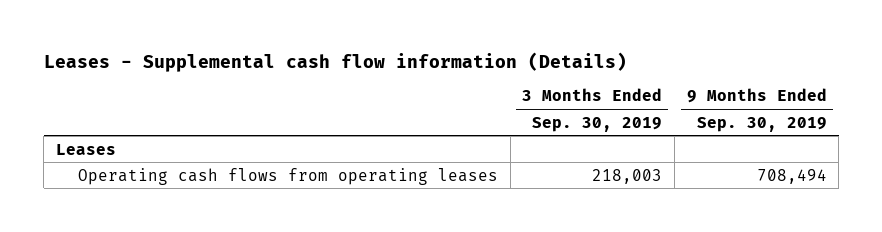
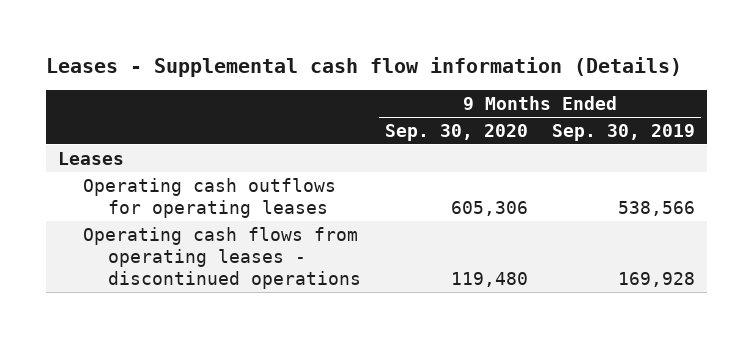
- | 3 Months Ended Sep. 30, 2019 | 9 Months Ended Sep. 30, 2019
+ | 9 Months Ended Sep. 30, 2020 | 9 Months Ended Sep. 30, 2019
- Operating cash flows from operating leases | 218,003 | 708,494
+ Operating cash outflows for operating leases | 605,306 | 538,566
+ Operating cash flows from operating leases - discontinued operations | 119,480 | 169,928

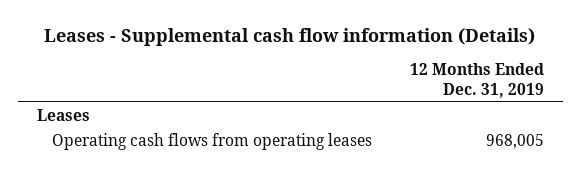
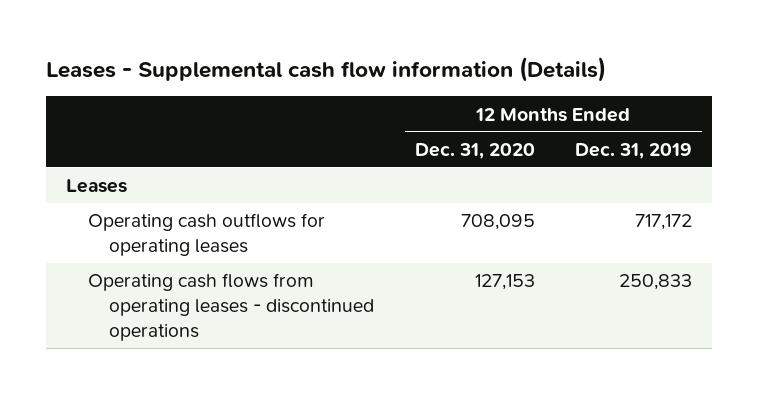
- | 12 Months Ended Dec. 31, 2019
+ | 12 Months Ended Dec. 31, 2020 | 12 Months Ended Dec. 31, 2019
- Operating cash flows from operating leases | 968,005
+ Operating cash outflows for operating leases | 708,095 | 717,172
+ Operating cash flows from operating leases - discontinued operations | 127,153 | 250,833

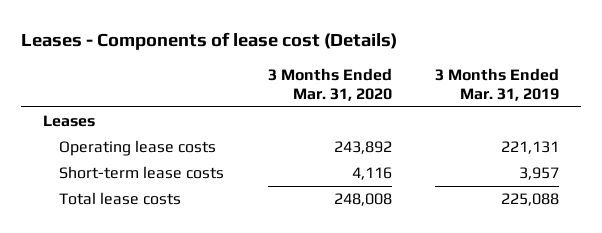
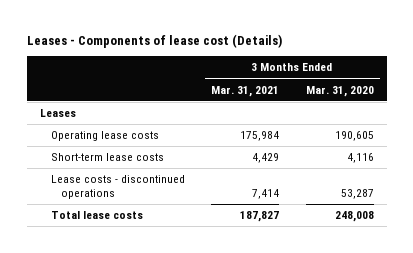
- | 3 Months Ended Mar. 31, 2020 | 3 Months Ended Mar. 31, 2019
+ | 3 Months Ended Mar. 31, 2021 | 3 Months Ended Mar. 31, 2020
- Operating lease costs | 243,892 | 221,131
+ Operating lease costs | 175,984 | 190,605
+ Lease costs - discontinued operations | 7,414 | 53,287

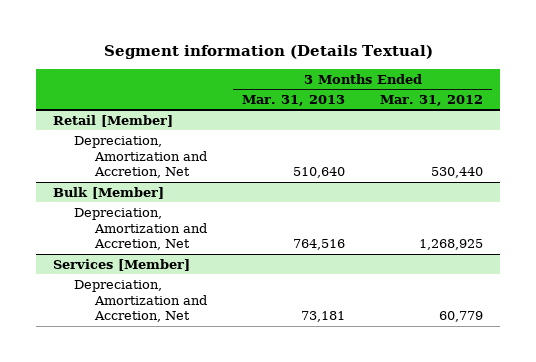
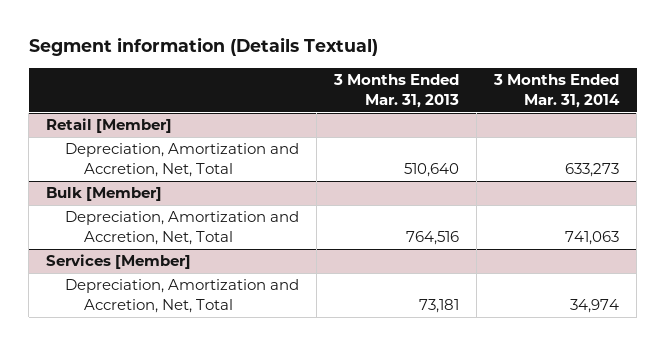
- | 3 Months Ended Mar. 31, 2013 | 3 Months Ended Mar. 31, 2012
+ | 3 Months Ended Mar. 31, 2013 | 3 Months Ended Mar. 31, 2014
@ Retail [Member]
- Depreciation, Amortization and Accretion, Net | 510,640 | 530,440
+ Depreciation, Amortization and Accretion, Net, Total | 510,640 | 633,273
@ Bulk [Member]
- Depreciation, Amortization and Accretion, Net | 764,516 | 1,268,925
+ Depreciation, Amortization and Accretion, Net, Total | 764,516 | 741,063
@ Services [Member]
- Depreciation, Amortization and Accretion, Net | 73,181 | 60,779
+ Depreciation, Amortization and Accretion, Net, Total | 73,181 | 34,974

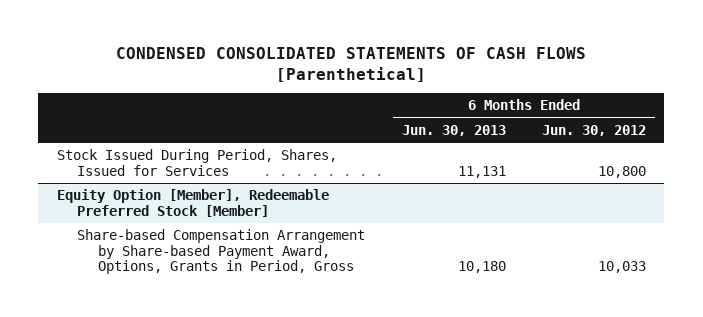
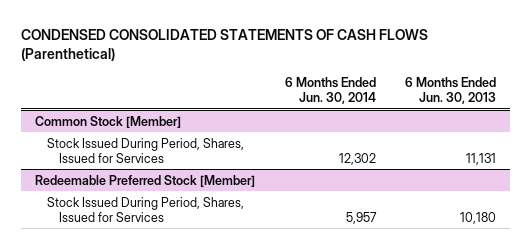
- CONDENSED CONSOLIDATED STATEMENTS OF CASH FLOWS [Parenthetical]
+ CONDENSED CONSOLIDATED STATEMENTS OF CASH FLOWS (Parenthetical)
- | 6 Months Ended Jun. 30, 2013 | 6 Months Ended Jun. 30, 2012
+ | 6 Months Ended Jun. 30, 2014 | 6 Months Ended Jun. 30, 2013
+ Common Stock [Member]
- Equity Option [Member], Redeemable Preferred Stock [Member]
- Share-based Compensation Arrangement by Share-based Payment Award, Options, Grants in Period, Gross | 10,180 | 10,033
+ Redeemable Preferred Stock [Member]
+ Stock Issued During Period, Shares, Issued for Services | 5,957 | 10,180

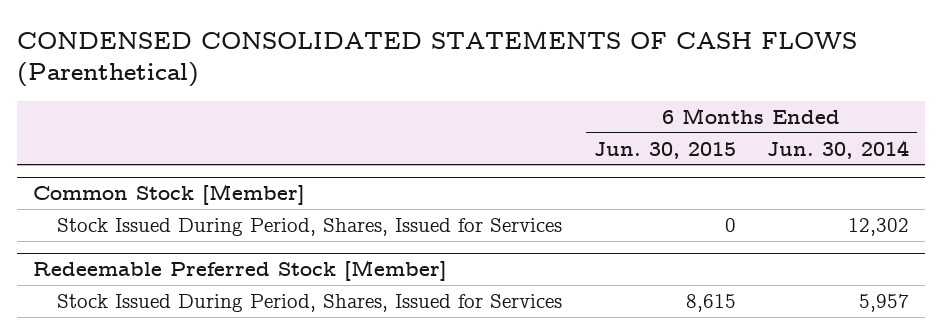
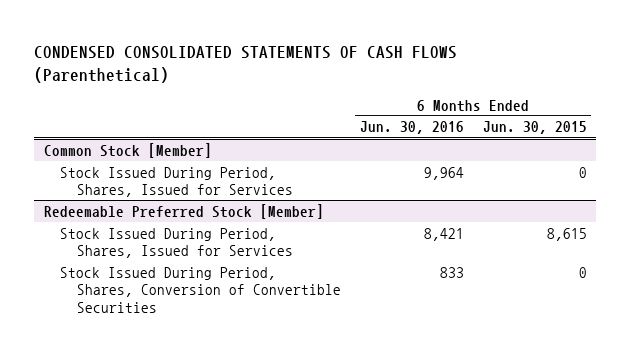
- | 6 Months Ended Jun. 30, 2015 | 6 Months Ended Jun. 30, 2014
+ | 6 Months Ended Jun. 30, 2016 | 6 Months Ended Jun. 30, 2015
@ Redeemable Preferred Stock [Member]
+ Stock Issued During Period, Shares, Conversion of Convertible Securities | 833 | 0

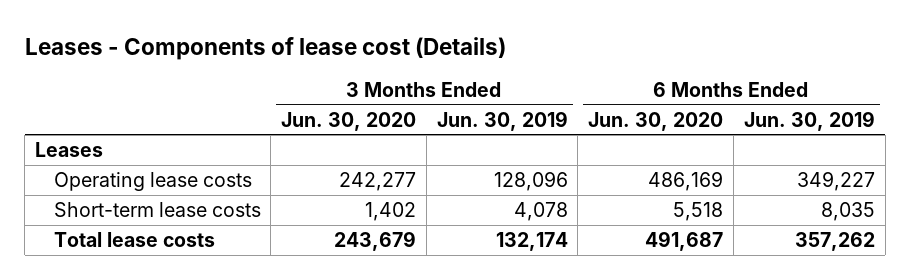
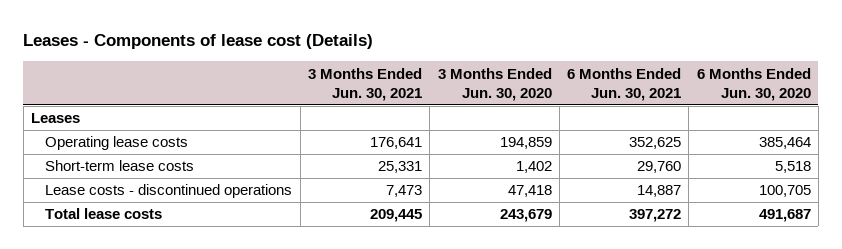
- | 3 Months Ended Jun. 30, 2020 | 3 Months Ended Jun. 30, 2019 | 6 Months Ended Jun. 30, 2020 | 6 Months Ended Jun. 30, 2019
+ | 3 Months Ended Jun. 30, 2021 | 3 Months Ended Jun. 30, 2020 | 6 Months Ended Jun. 30, 2021 | 6 Months Ended Jun. 30, 2020
- Operating lease costs | 242,277 | 128,096 | 486,169 | 349,227
+ Operating lease costs | 176,641 | 194,859 | 352,625 | 385,464
+ Lease costs - discontinued operations | 7,473 | 47,418 | 14,887 | 100,705

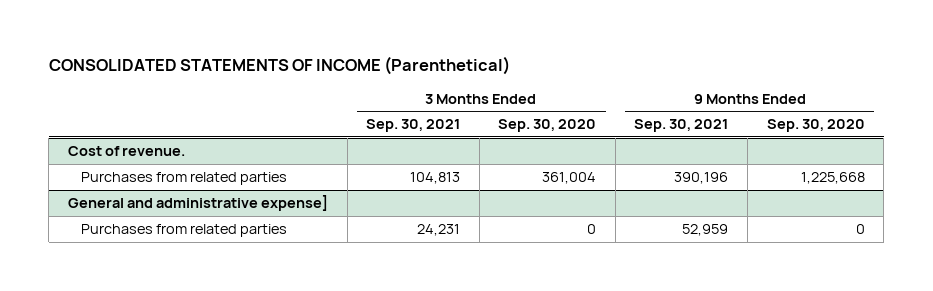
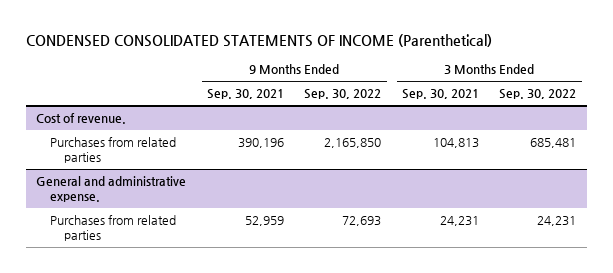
- CONSOLIDATED STATEMENTS OF INCOME (Parenthetical)
+ CONDENSED CONSOLIDATED STATEMENTS OF INCOME (Parenthetical)
- | 3 Months Ended Sep. 30, 2021 | 3 Months Ended Sep. 30, 2020 | 9 Months Ended Sep. 30, 2021 | 9 Months Ended Sep. 30, 2020
+ | 9 Months Ended Sep. 30, 2021 | 9 Months Ended Sep. 30, 2022 | 3 Months Ended Sep. 30, 2021 | 3 Months Ended Sep. 30, 2022
- General and administrative expense]
+ General and administrative expense.

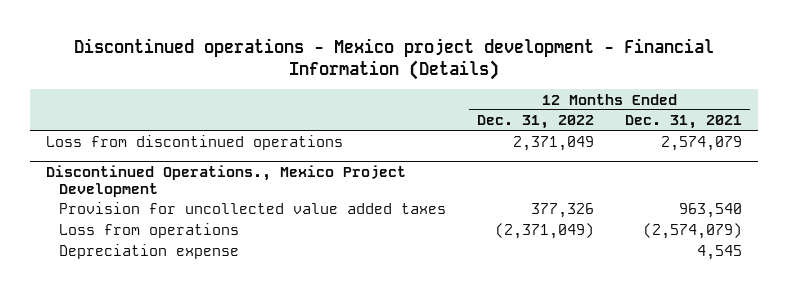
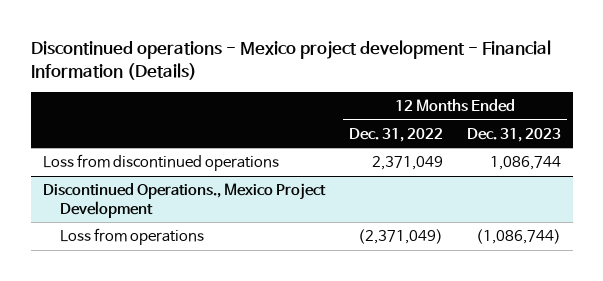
- | 12 Months Ended Dec. 31, 2022 | 12 Months Ended Dec. 31, 2021
+ | 12 Months Ended Dec. 31, 2022 | 12 Months Ended Dec. 31, 2023
@ Discontinued Operations., Mexico Project Development
- Provision for uncollected value added taxes | 377,326 | 963,540
- Depreciation expense | | 4,545

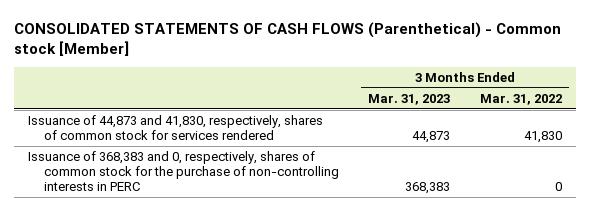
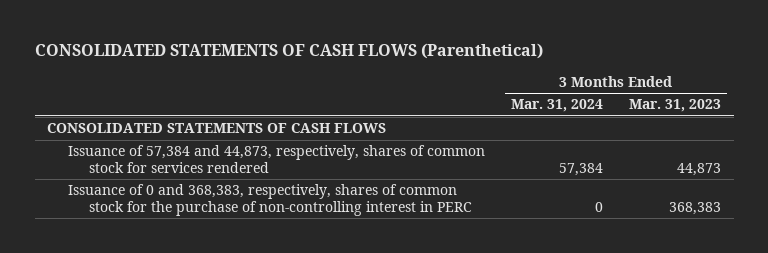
- CONSOLIDATED STATEMENTS OF CASH FLOWS (Parenthetical) - Common stock [Member]
+ CONSOLIDATED STATEMENTS OF CASH FLOWS (Parenthetical)
- | 3 Months Ended Mar. 31, 2023 | 3 Months Ended Mar. 31, 2022
+ | 3 Months Ended Mar. 31, 2024 | 3 Months Ended Mar. 31, 2023
- Issuance of 44,873 and 41,830, respectively, shares of common stock for services rendered | 44,873 | 41,830
- Issuance of 368,383 and 0, respectively, shares of common stock for the purchase of non-controlling interests in PERC | 368,383 | 0
+ CONSOLIDATED STATEMENTS OF CASH FLOWS
+ Issuance of 57,384 and 44,873, respectively, shares of common stock for services rendered | 57,384 | 44,873
+ Issuance of 0 and 368,383, respectively, shares of common stock for the purchase of non-controlling interest in PERC | 0 | 368,383

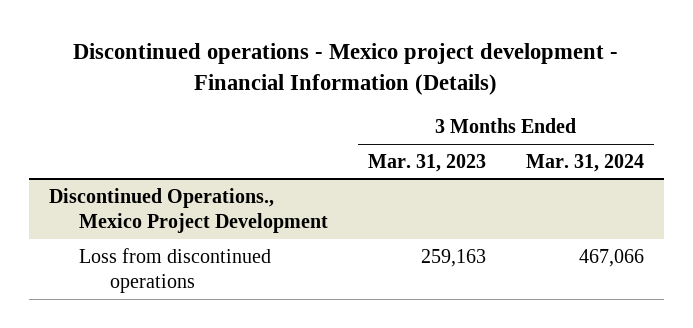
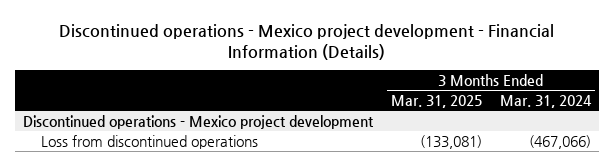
- | 3 Months Ended Mar. 31, 2023 | 3 Months Ended Mar. 31, 2024
+ | 3 Months Ended Mar. 31, 2025 | 3 Months Ended Mar. 31, 2024
- Discontinued Operations., Mexico Project Development
- Loss from discontinued operations | 259,163 | 467,066
+ Discontinued operations - Mexico project development
+ Loss from discontinued operations | (133,081) | (467,066)

